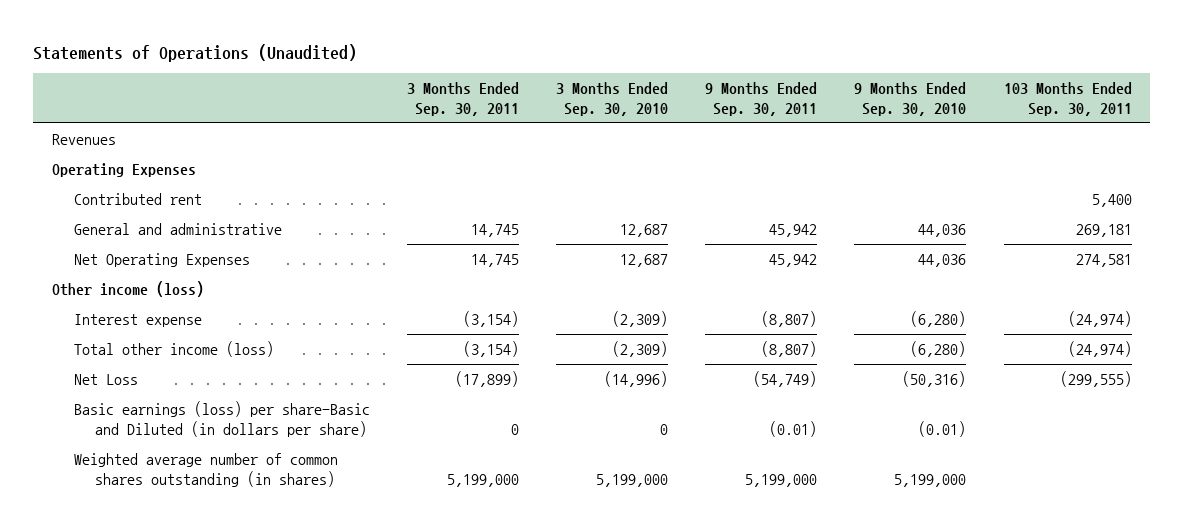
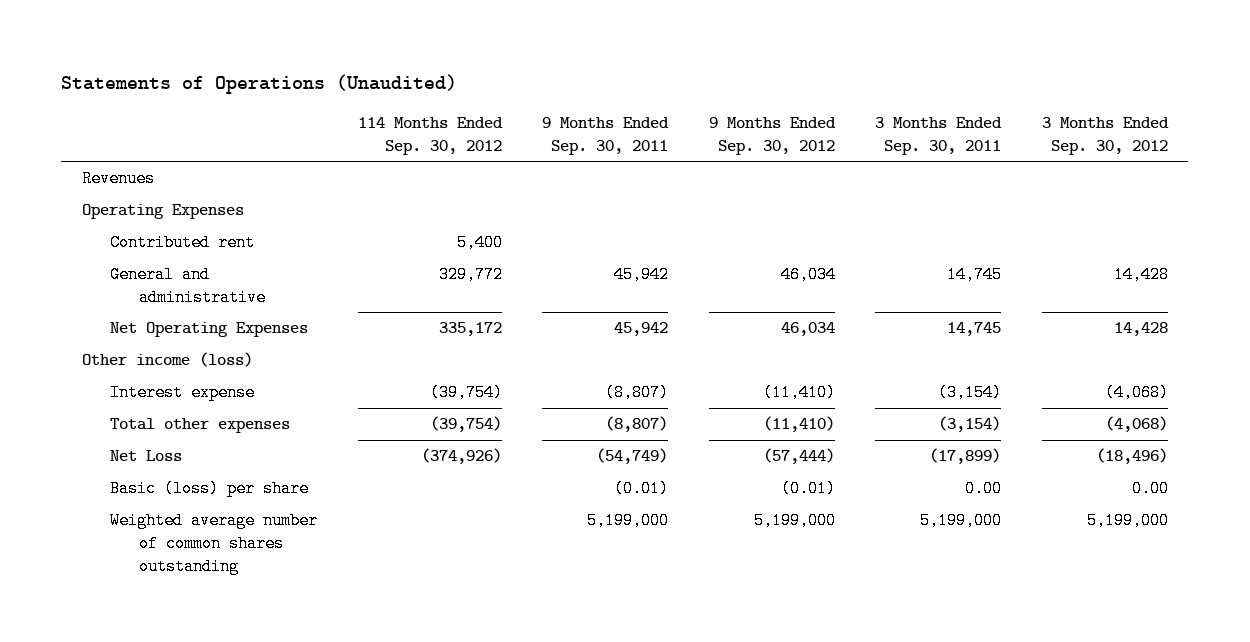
- | 3 Months Ended Sep. 30, 2011 | 3 Months Ended Sep. 30, 2010 | 9 Months Ended Sep. 30, 2011 | 9 Months Ended Sep. 30, 2010 | 103 Months Ended Sep. 30, 2011
+ | 114 Months Ended Sep. 30, 2012 | 9 Months Ended Sep. 30, 2011 | 9 Months Ended Sep. 30, 2012 | 3 Months Ended Sep. 30, 2011 | 3 Months Ended Sep. 30, 2012
- Total other income (loss) | (3,154) | (2,309) | (8,807) | (6,280) | (24,974)
+ Total other expenses | (39,754) | (8,807) | (11,410) | (3,154) | (4,068)
- Basic earnings (loss) per share-Basic and Diluted (in dollars per share) | 0 | 0 | (0.01) | (0.01) |
- Weighted average number of common shares outstanding (in shares) | 5,199,000 | 5,199,000 | 5,199,000 | 5,199,000 |
+ Basic (loss) per share | | (0.01) | (0.01) | 0.00 | 0.00
+ Weighted average number of common shares outstanding | | 5,199,000 | 5,199,000 | 5,199,000 | 5,199,000

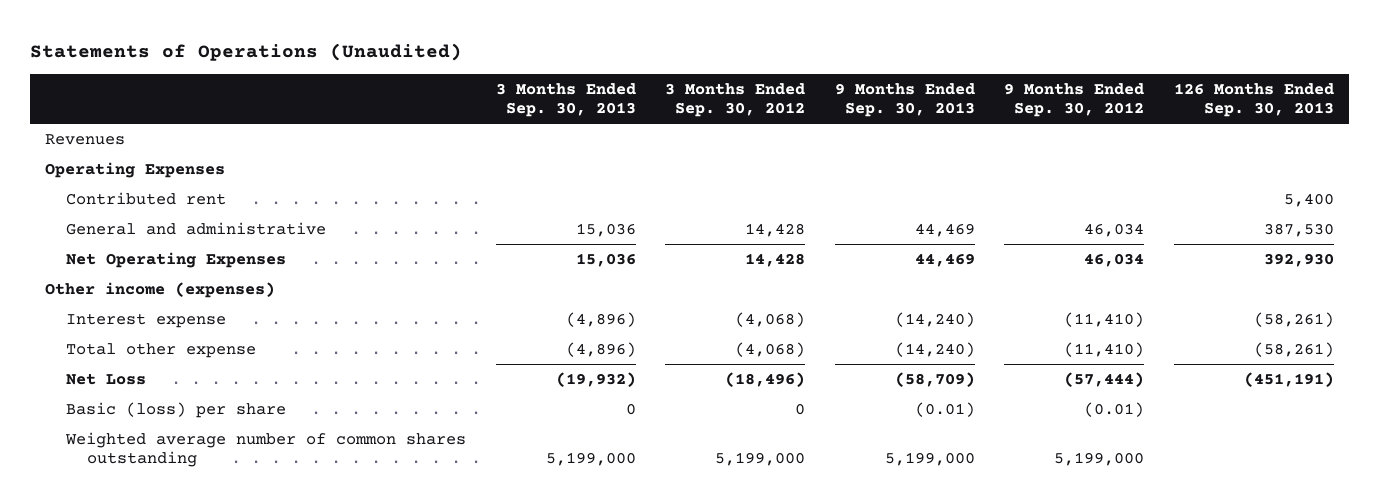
- | 114 Months Ended Sep. 30, 2012 | 9 Months Ended Sep. 30, 2011 | 9 Months Ended Sep. 30, 2012 | 3 Months Ended Sep. 30, 2011 | 3 Months Ended Sep. 30, 2012
+ | 3 Months Ended Sep. 30, 2013 | 3 Months Ended Sep. 30, 2012 | 9 Months Ended Sep. 30, 2013 | 9 Months Ended Sep. 30, 2012 | 126 Months Ended Sep. 30, 2013
- Other income (loss)
+ Other income (expenses)
- Total other expenses | (39,754) | (8,807) | (11,410) | (3,154) | (4,068)
+ Total other expense | (4,896) | (4,068) | (14,240) | (11,410) | (58,261)
- Basic (loss) per share | | (0.01) | (0.01) | 0.00 | 0.00
+ Basic (loss) per share | 0 | 0 | (0.01) | (0.01) |

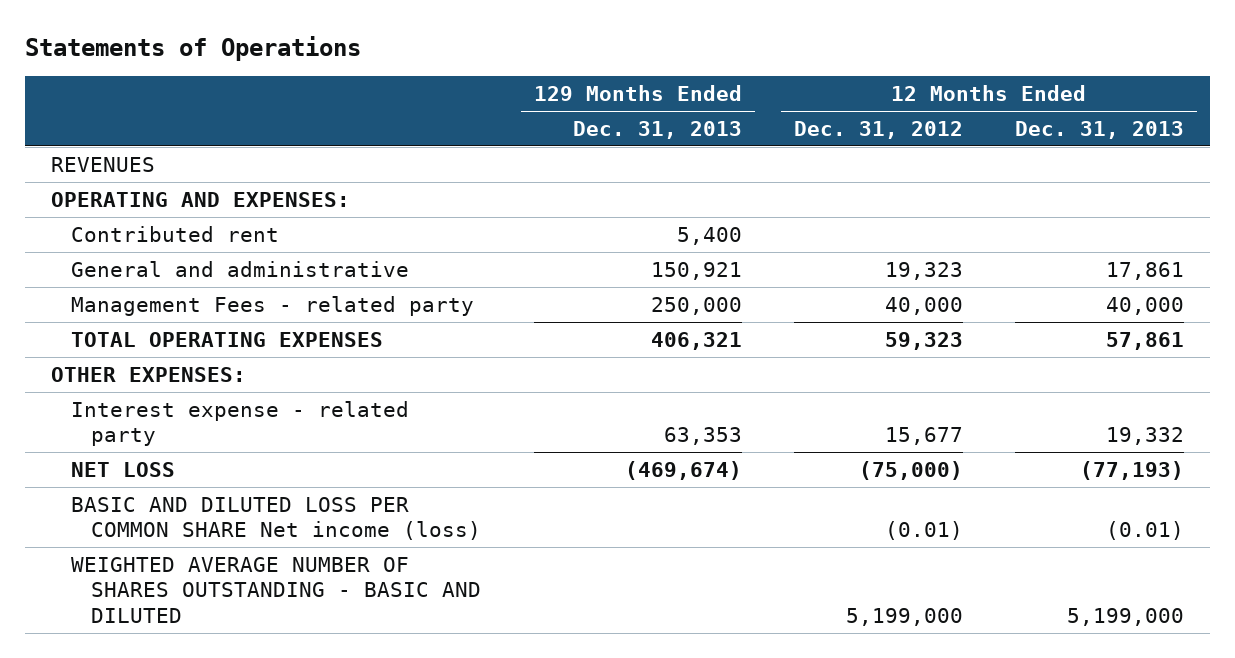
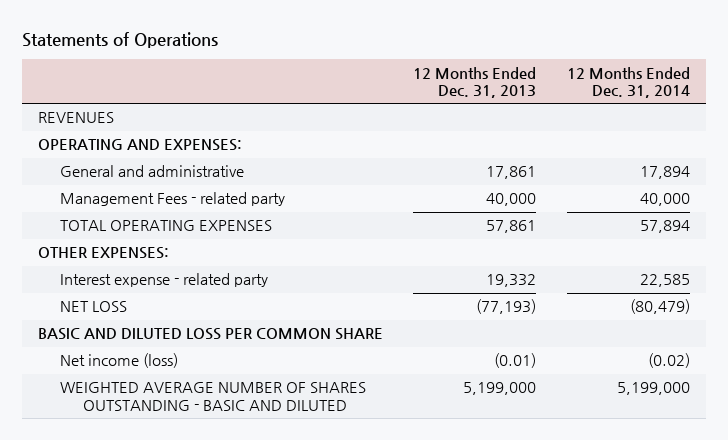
- | 129 Months Ended Dec. 31, 2013 | 12 Months Ended Dec. 31, 2012 | 12 Months Ended Dec. 31, 2013
+ | 12 Months Ended Dec. 31, 2013 | 12 Months Ended Dec. 31, 2014
- Contributed rent | 5,400 | |
- BASIC AND DILUTED LOSS PER COMMON SHARE Net income (loss) | | (0.01) | (0.01)
+ BASIC AND DILUTED LOSS PER COMMON SHARE
+ Net income (loss) | (0.01) | (0.02)

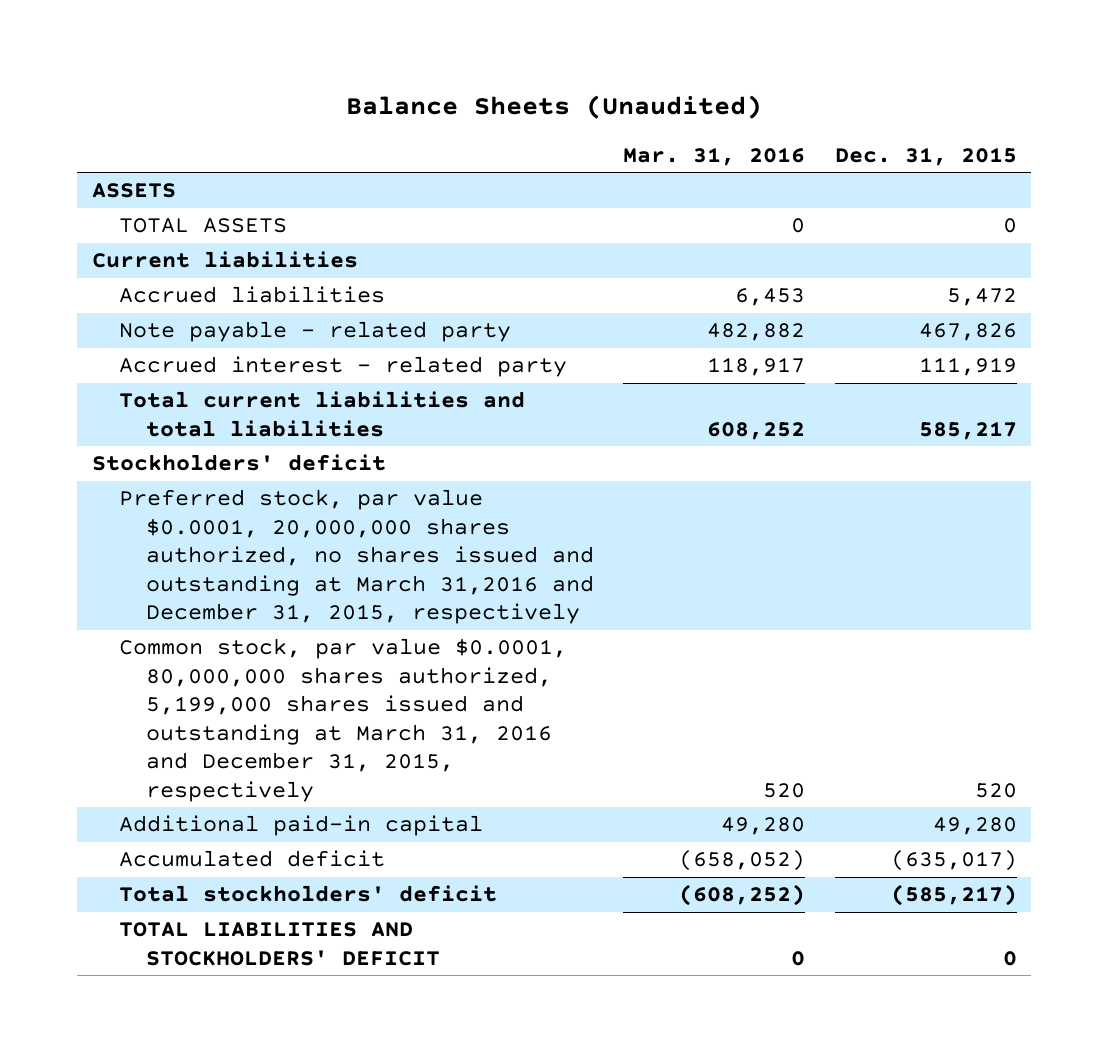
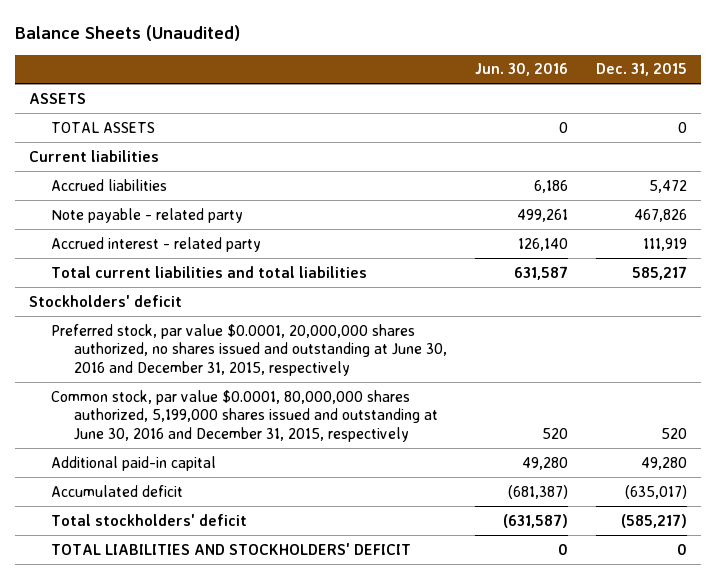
- | Mar. 31, 2016 | Dec. 31, 2015
+ | Jun. 30, 2016 | Dec. 31, 2015
- Preferred stock, par value $0.0001, 20,000,000 shares authorized, no shares issued and outstanding at March 31,2016 and December 31, 2015, respectively
- Common stock, par value $0.0001, 80,000,000 shares authorized, 5,199,000 shares issued and outstanding at March 31, 2016 and December 31, 2015, respectively | 520 | 520
+ Preferred stock, par value $0.0001, 20,000,000 shares authorized, no shares issued and outstanding at June 30, 2016 and December 31, 2015, respectively
+ Common stock, par value $0.0001, 80,000,000 shares authorized, 5,199,000 shares issued and outstanding at June 30, 2016 and December 31, 2015, respectively | 520 | 520

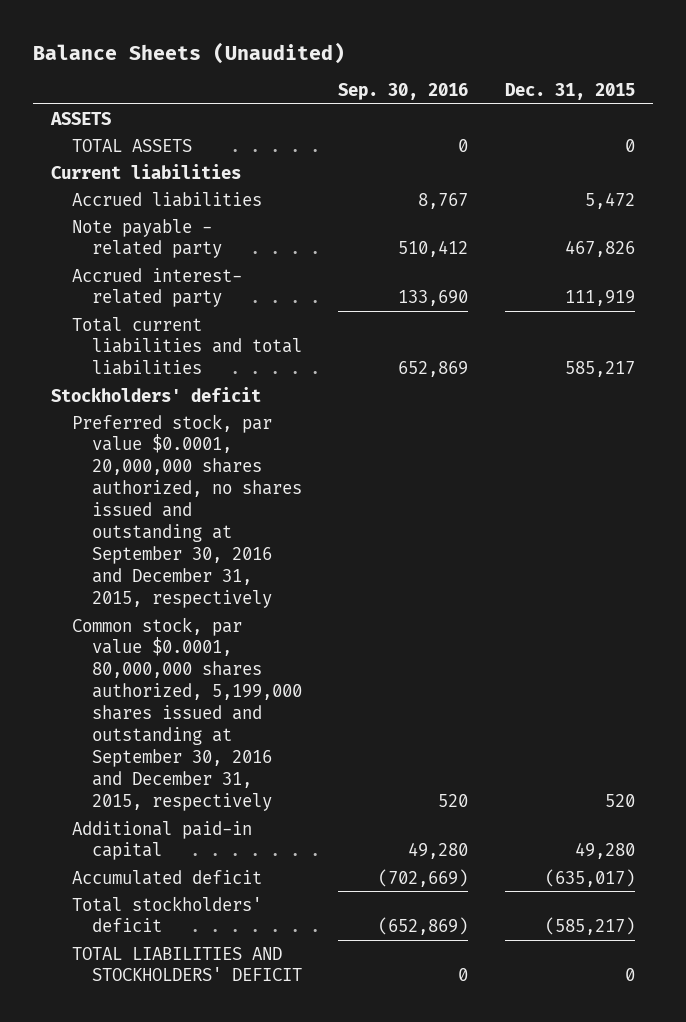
- | Jun. 30, 2016 | Dec. 31, 2015
+ | Sep. 30, 2016 | Dec. 31, 2015
- Accrued interest - related party | 126,140 | 111,919
+ Accrued interest- related party | 133,690 | 111,919
- Preferred stock, par value $0.0001, 20,000,000 shares authorized, no shares issued and outstanding at June 30, 2016 and December 31, 2015, respectively
- Common stock, par value $0.0001, 80,000,000 shares authorized, 5,199,000 shares issued and outstanding at June 30, 2016 and December 31, 2015, respectively | 520 | 520
+ Preferred stock, par value $0.0001, 20,000,000 shares authorized, no shares issued and outstanding at September 30, 2016 and December 31, 2015, respectively
+ Common stock, par value $0.0001, 80,000,000 shares authorized, 5,199,000 shares issued and outstanding at September 30, 2016 and December 31, 2015, respectively | 520 | 520

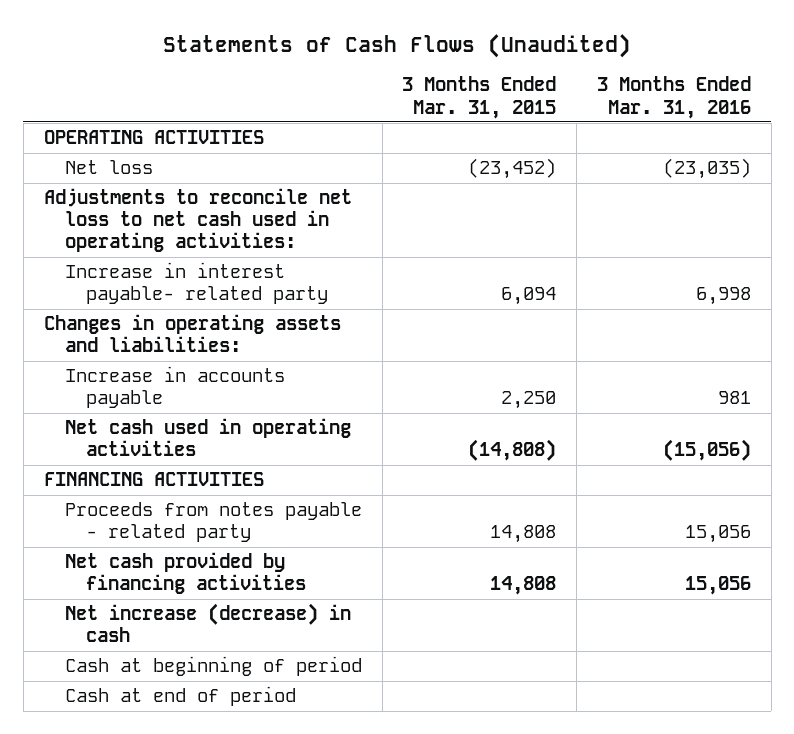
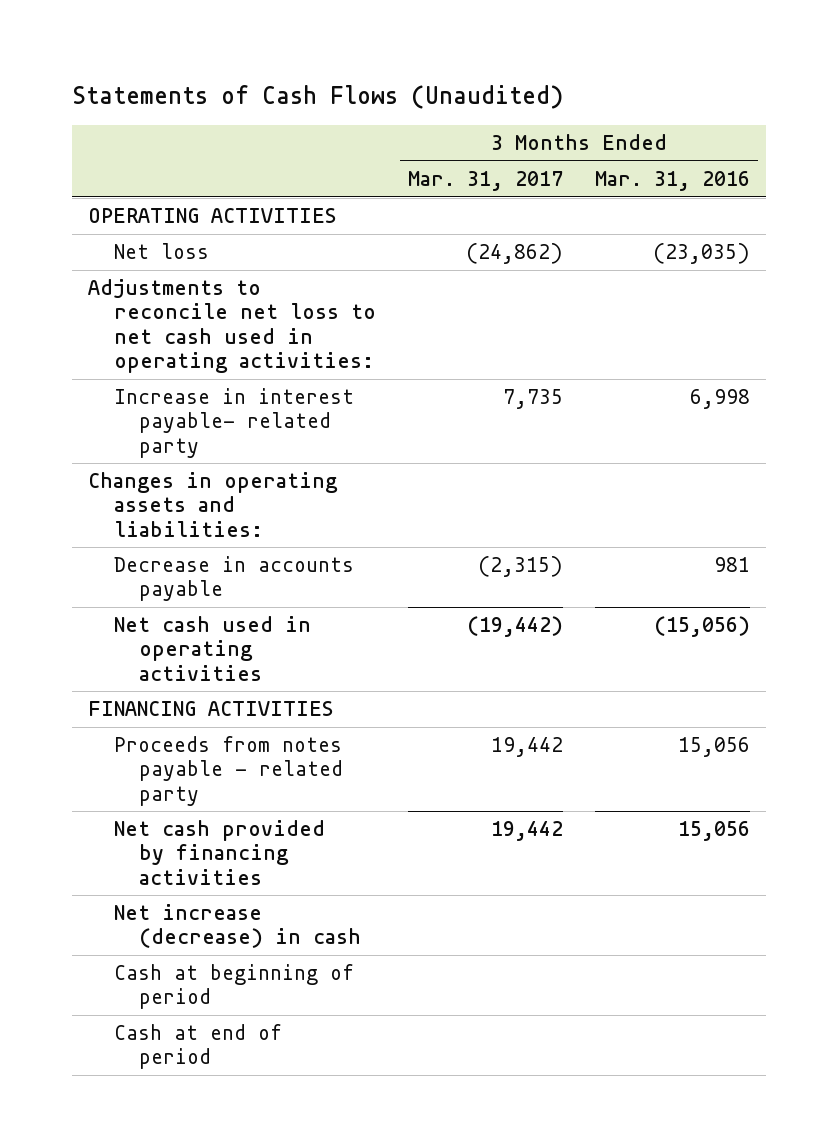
- | 3 Months Ended Mar. 31, 2015 | 3 Months Ended Mar. 31, 2016
+ | 3 Months Ended Mar. 31, 2017 | 3 Months Ended Mar. 31, 2016
- Increase in accounts payable | 2,250 | 981
+ Decrease in accounts payable | (2,315) | 981

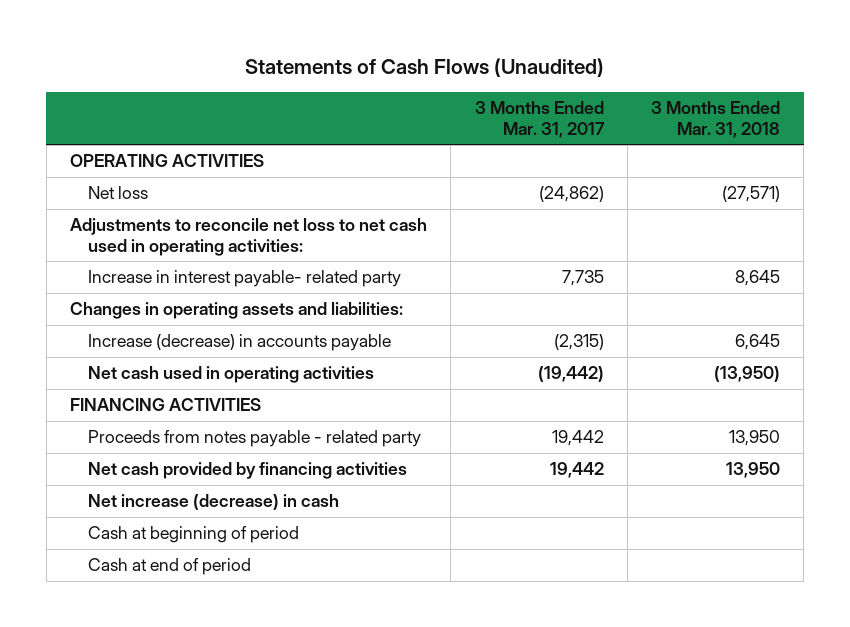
- | 3 Months Ended Mar. 31, 2017 | 3 Months Ended Mar. 31, 2016
+ | 3 Months Ended Mar. 31, 2017 | 3 Months Ended Mar. 31, 2018
- Decrease in accounts payable | (2,315) | 981
+ Increase (decrease) in accounts payable | (2,315) | 6,645

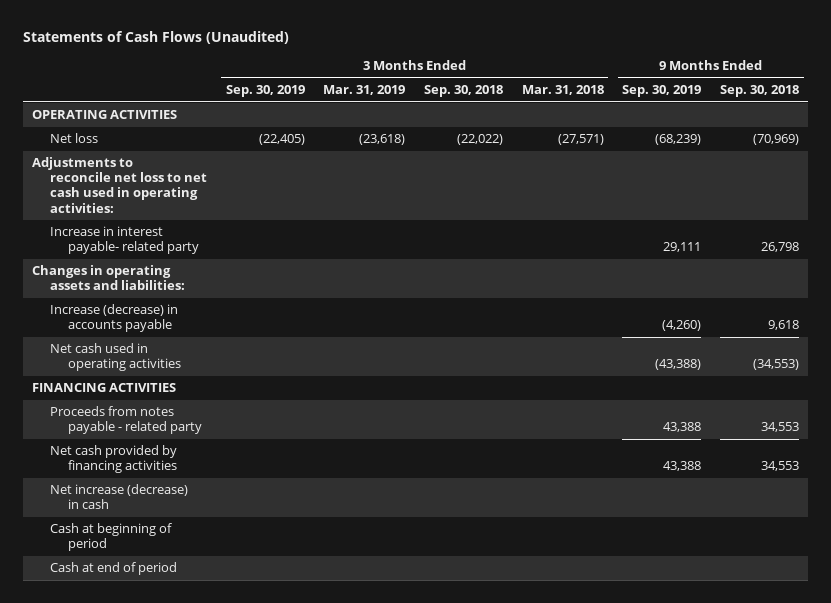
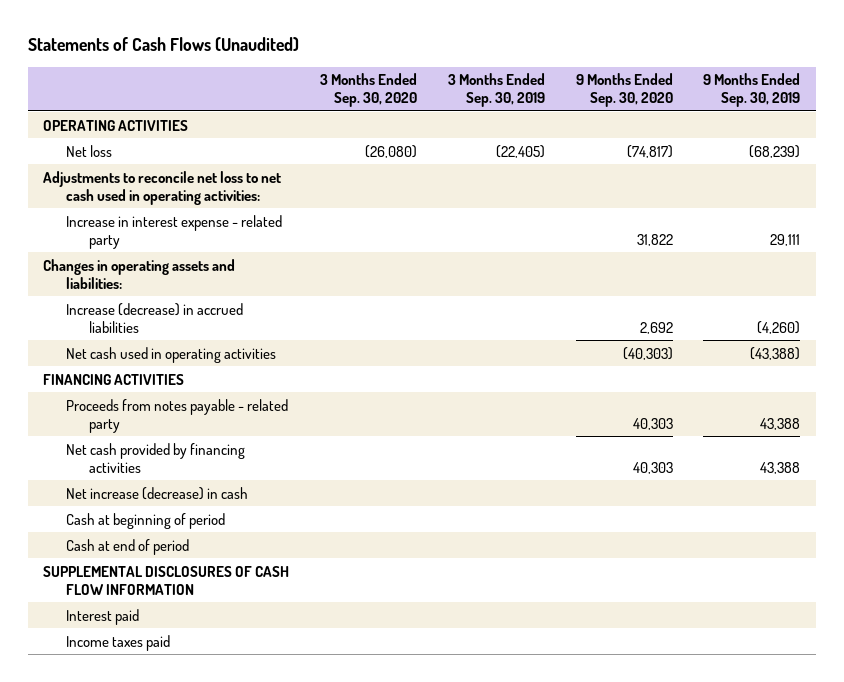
- | 3 Months Ended Sep. 30, 2019 | 3 Months Ended Mar. 31, 2019 | 3 Months Ended Sep. 30, 2018 | 3 Months Ended Mar. 31, 2018 | 9 Months Ended Sep. 30, 2019 | 9 Months Ended Sep. 30, 2018
+ | 3 Months Ended Sep. 30, 2020 | 3 Months Ended Sep. 30, 2019 | 9 Months Ended Sep. 30, 2020 | 9 Months Ended Sep. 30, 2019
- Increase in interest payable- related party | | | | | 29,111 | 26,798
+ Increase in interest expense - related party | | | 31,822 | 29,111
- Increase (decrease) in accounts payable | | | | | (4,260) | 9,618
+ Increase (decrease) in accrued liabilities | | | 2,692 | (4,260)
+ SUPPLEMENTAL DISCLOSURES OF CASH FLOW INFORMATION
+ Interest paid
+ Income taxes paid

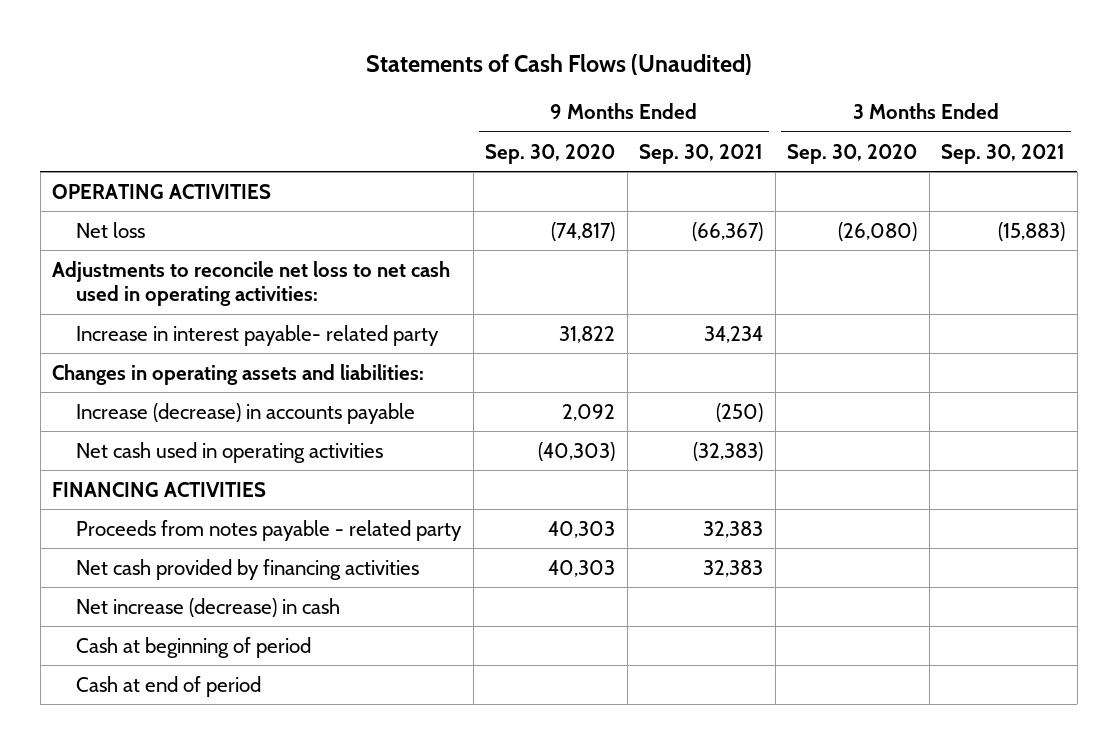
- | 3 Months Ended Sep. 30, 2020 | 3 Months Ended Sep. 30, 2019 | 9 Months Ended Sep. 30, 2020 | 9 Months Ended Sep. 30, 2019
+ | 9 Months Ended Sep. 30, 2020 | 9 Months Ended Sep. 30, 2021 | 3 Months Ended Sep. 30, 2020 | 3 Months Ended Sep. 30, 2021
- Increase in interest expense - related party | | | 31,822 | 29,111
+ Increase in interest payable- related party | 31,822 | 34,234 | |
- Increase (decrease) in accrued liabilities | | | 2,692 | (4,260)
+ Increase (decrease) in accounts payable | 2,092 | (250) | |
- SUPPLEMENTAL DISCLOSURES OF CASH FLOW INFORMATION
- Interest paid
- Income taxes paid

